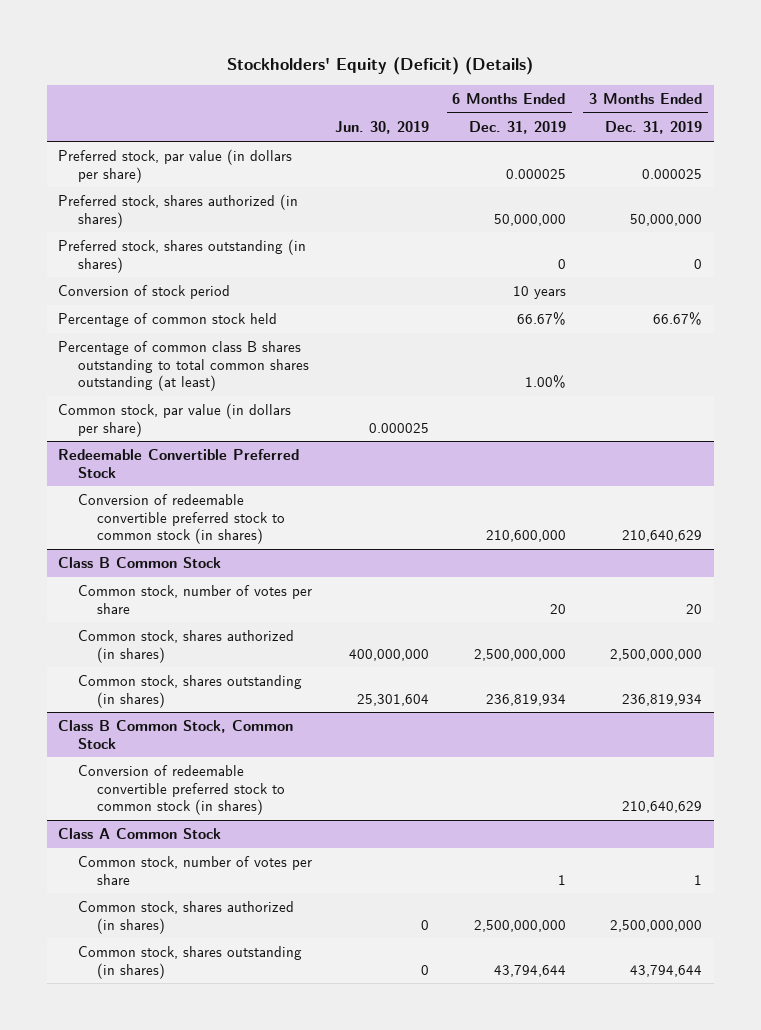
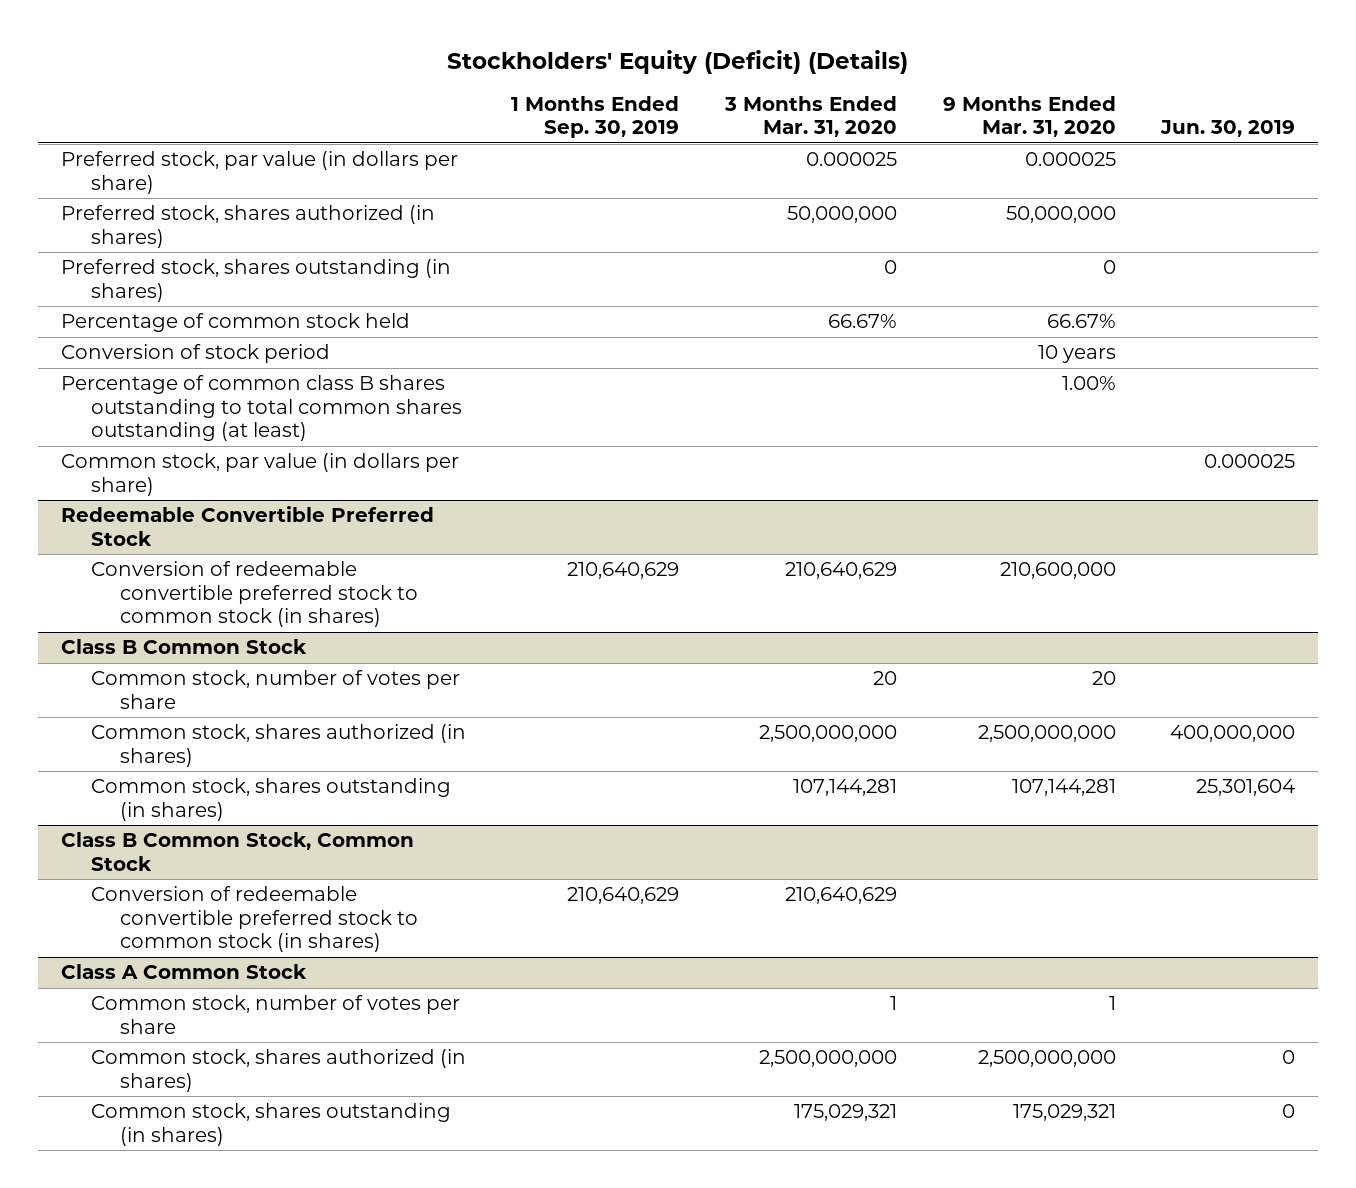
- | Jun. 30, 2019 | 6 Months Ended Dec. 31, 2019 | 3 Months Ended Dec. 31, 2019
+ | 1 Months Ended Sep. 30, 2019 | 3 Months Ended Mar. 31, 2020 | 9 Months Ended Mar. 31, 2020 | Jun. 30, 2019
moved down: Conversion of stock period | | | 10 years |

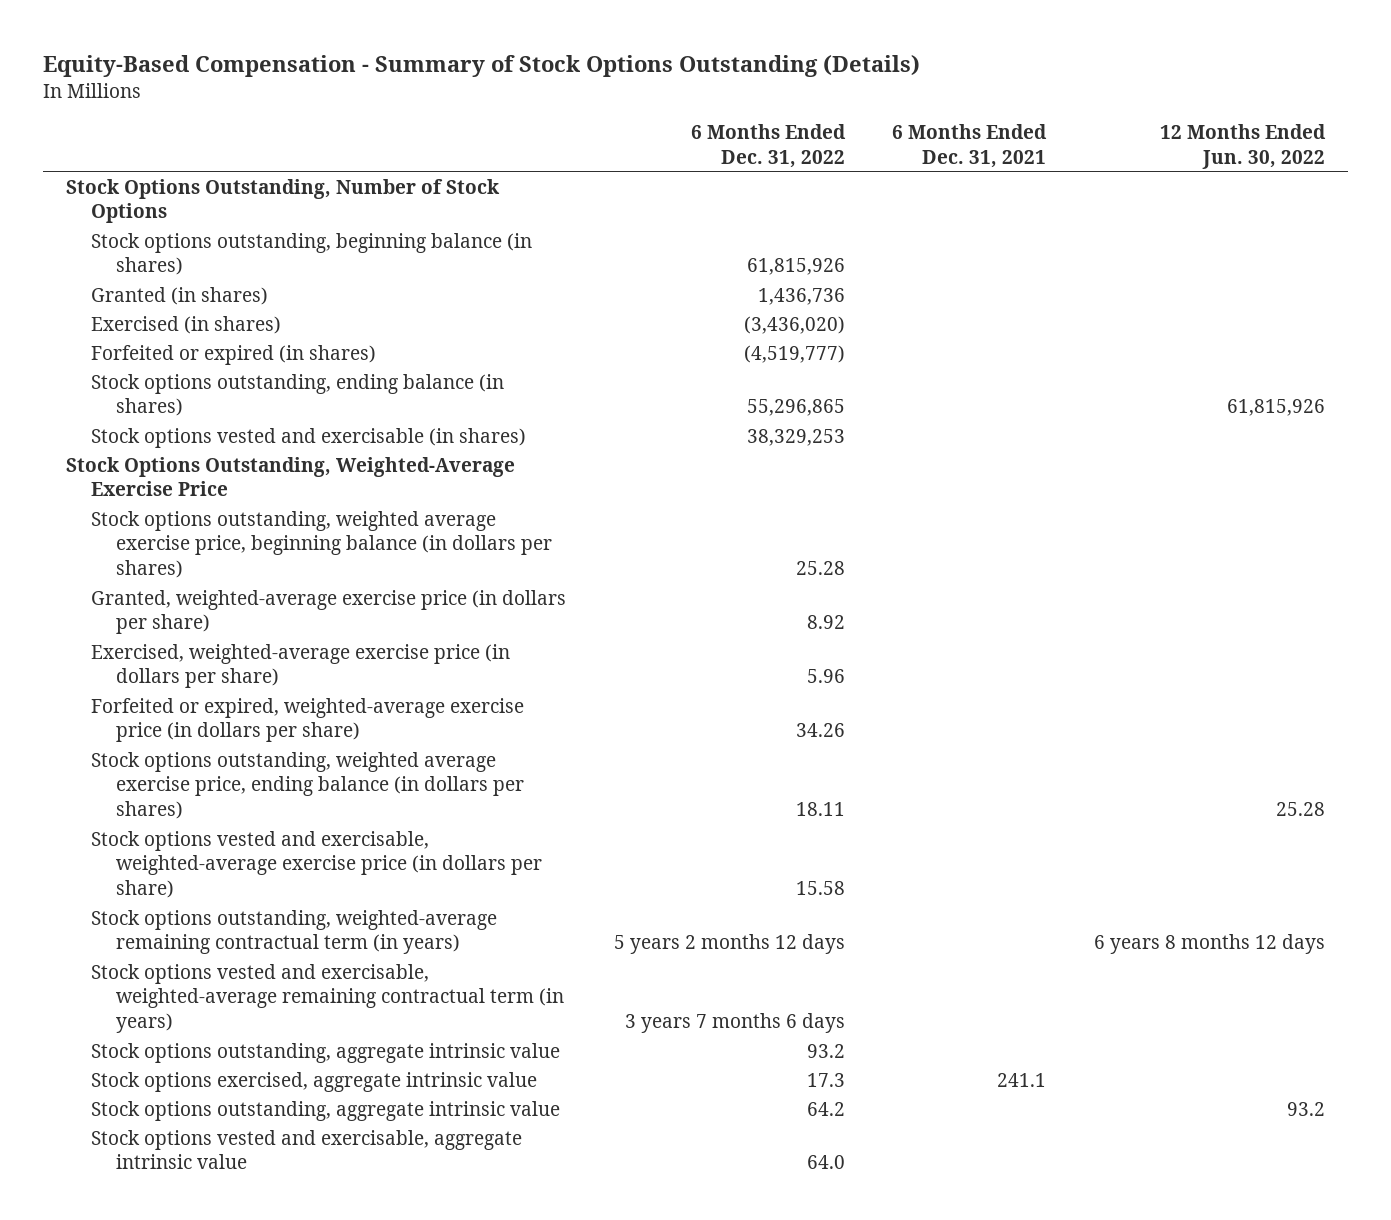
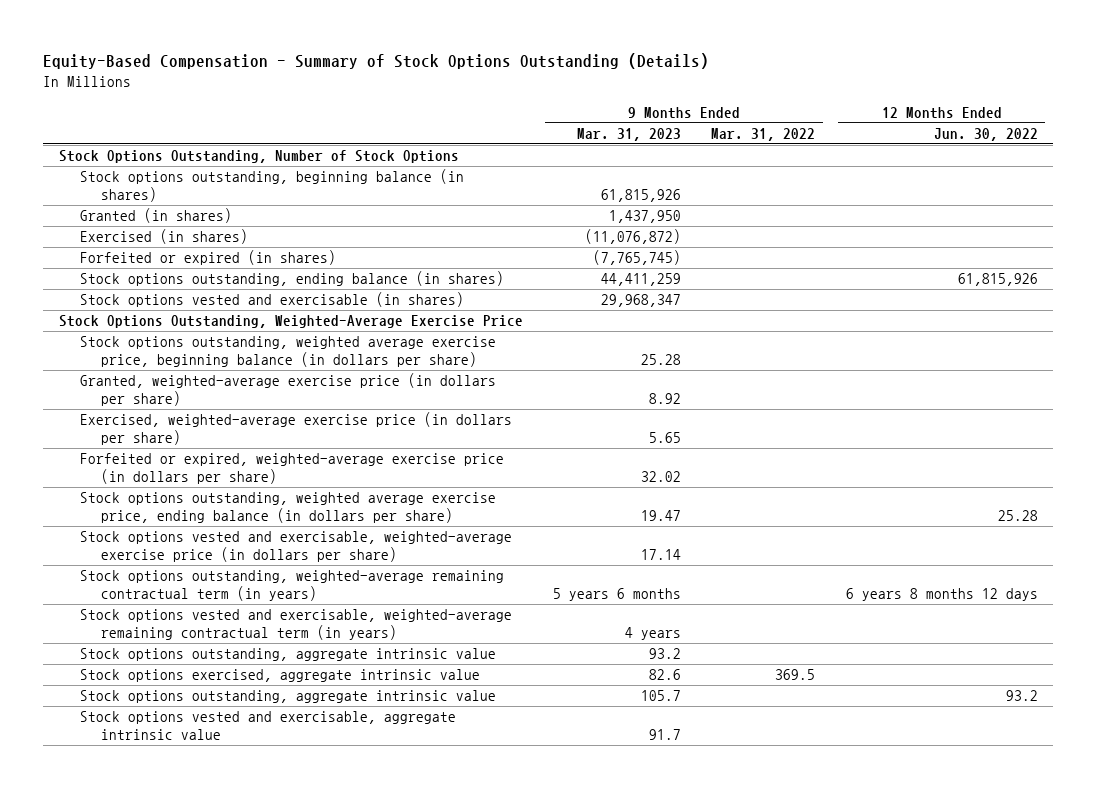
- | 6 Months Ended Dec. 31, 2022 | 6 Months Ended Dec. 31, 2021 | 12 Months Ended Jun. 30, 2022
+ | 9 Months Ended Mar. 31, 2023 | 9 Months Ended Mar. 31, 2022 | 12 Months Ended Jun. 30, 2022
- Stock options outstanding, weighted average exercise price, beginning balance (in dollars per shares) | 25.28 | |
+ Stock options outstanding, weighted average exercise price, beginning balance (in dollars per share) | 25.28 | |
- Stock options outstanding, weighted average exercise price, ending balance (in dollars per shares) | 18.11 | | 25.28
+ Stock options outstanding, weighted average exercise price, ending balance (in dollars per share) | 19.47 | | 25.28

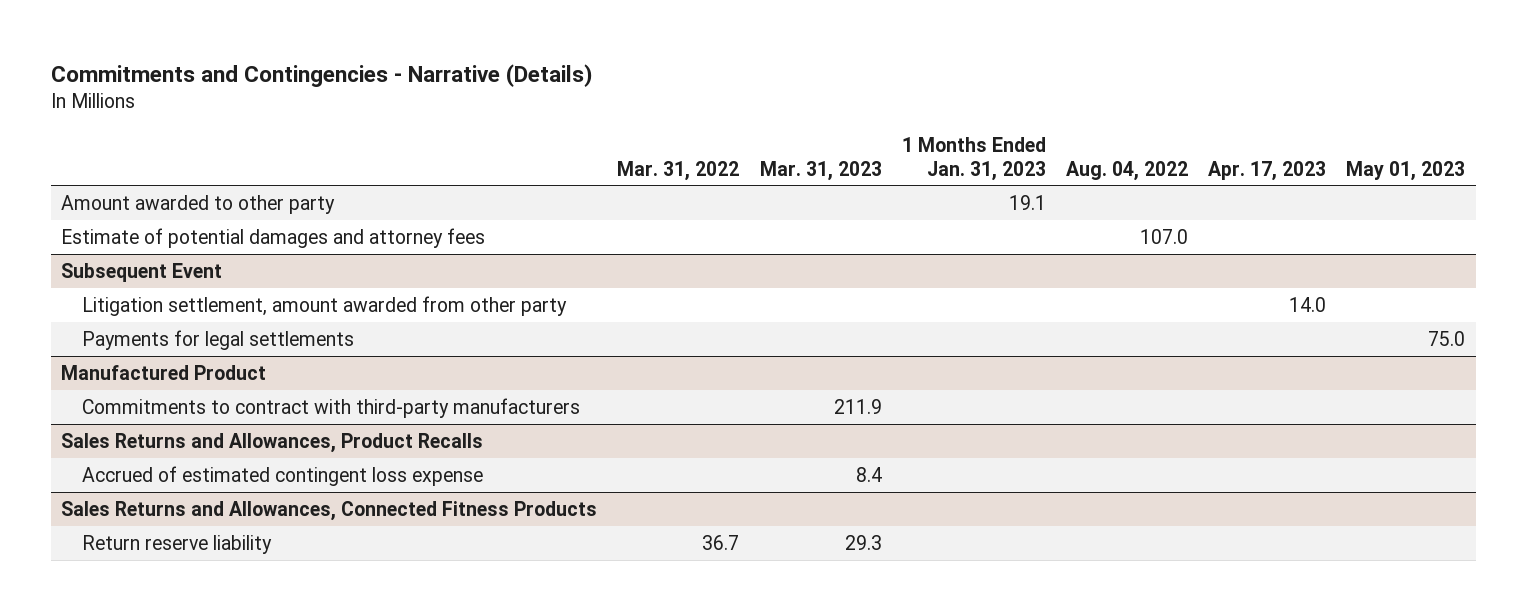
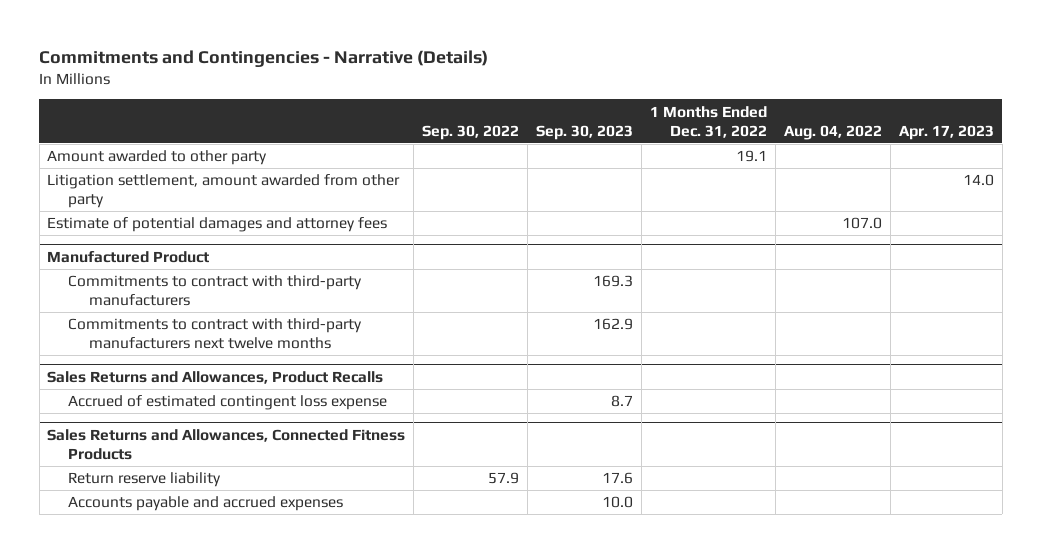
- | Mar. 31, 2022 | Mar. 31, 2023 | 1 Months Ended Jan. 31, 2023 | Aug. 04, 2022 | Apr. 17, 2023 | May 01, 2023
+ | Sep. 30, 2022 | Sep. 30, 2023 | 1 Months Ended Dec. 31, 2022 | Aug. 04, 2022 | Apr. 17, 2023
+ Litigation settlement, amount awarded from other party | | | | | 14.0
- Subsequent Event
- Litigation settlement, amount awarded from other party | | | | | 14.0 |
- Payments for legal settlements | | | | | | 75.0
@ Manufactured Product
+ Commitments to contract with third-party manufacturers next twelve months | | 162.9 | | |
@ Sales Returns and Allowances, Connected Fitness Products
+ Accounts payable and accrued expenses | | 10.0 | | |

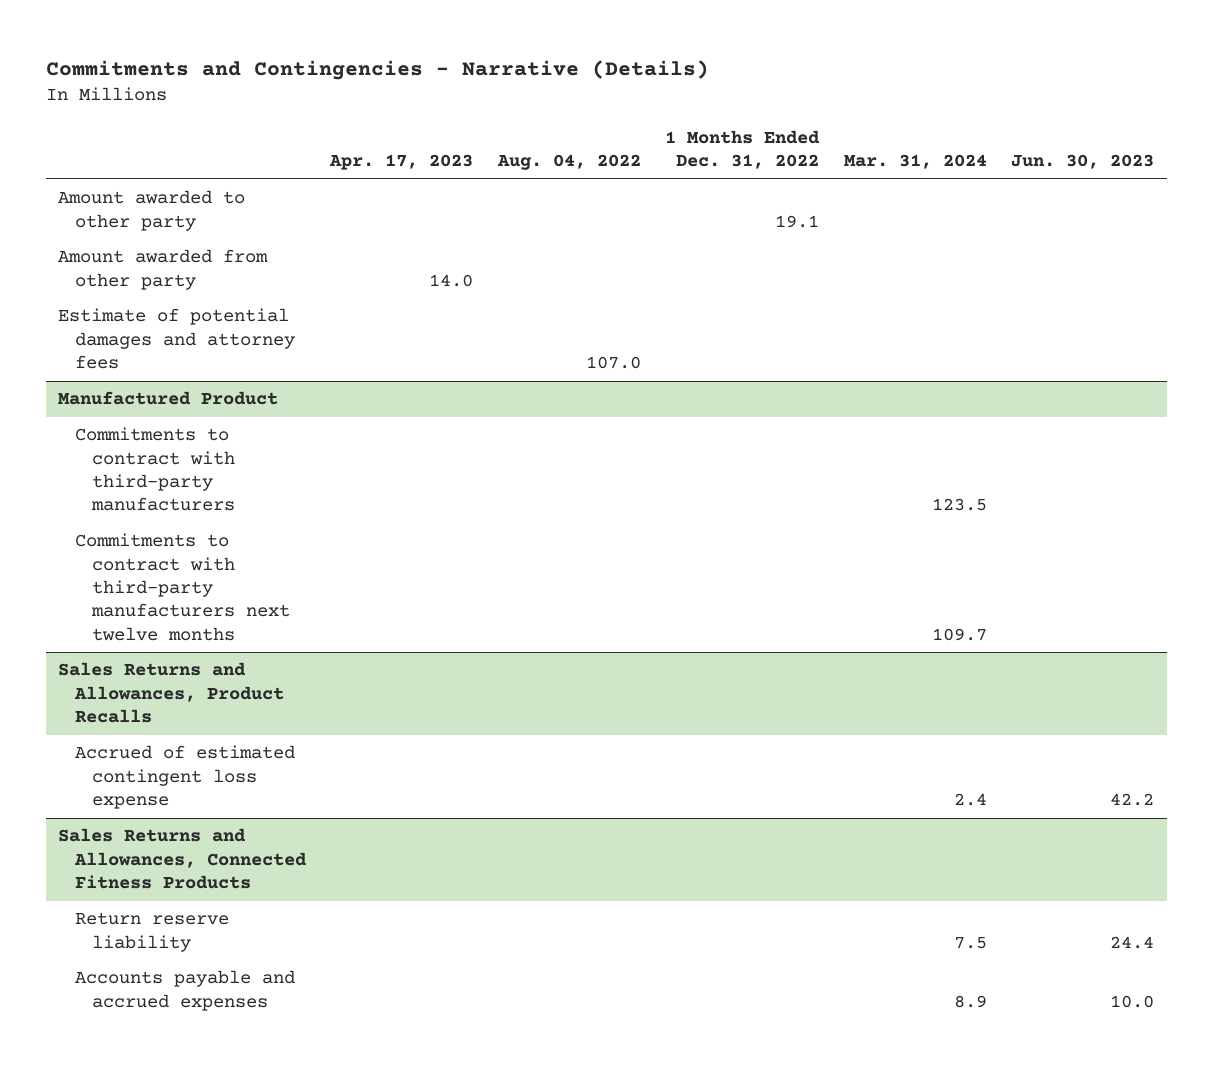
- | Sep. 30, 2022 | Sep. 30, 2023 | 1 Months Ended Dec. 31, 2022 | Aug. 04, 2022 | Apr. 17, 2023
+ | Apr. 17, 2023 | Aug. 04, 2022 | 1 Months Ended Dec. 31, 2022 | Mar. 31, 2024 | Jun. 30, 2023
- Litigation settlement, amount awarded from other party | | | | | 14.0
+ Amount awarded from other party | 14.0 | | | |

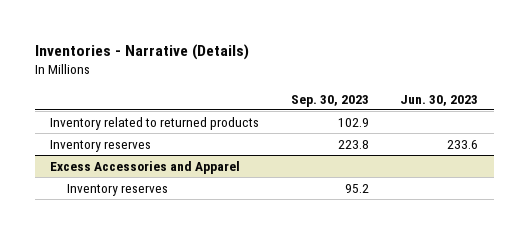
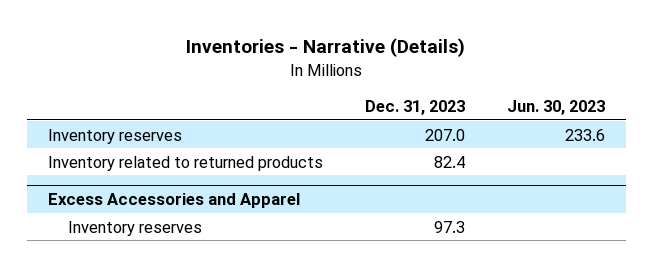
- | Sep. 30, 2023 | Jun. 30, 2023
+ | Dec. 31, 2023 | Jun. 30, 2023
moved down: Inventory related to returned products | 82.4 |

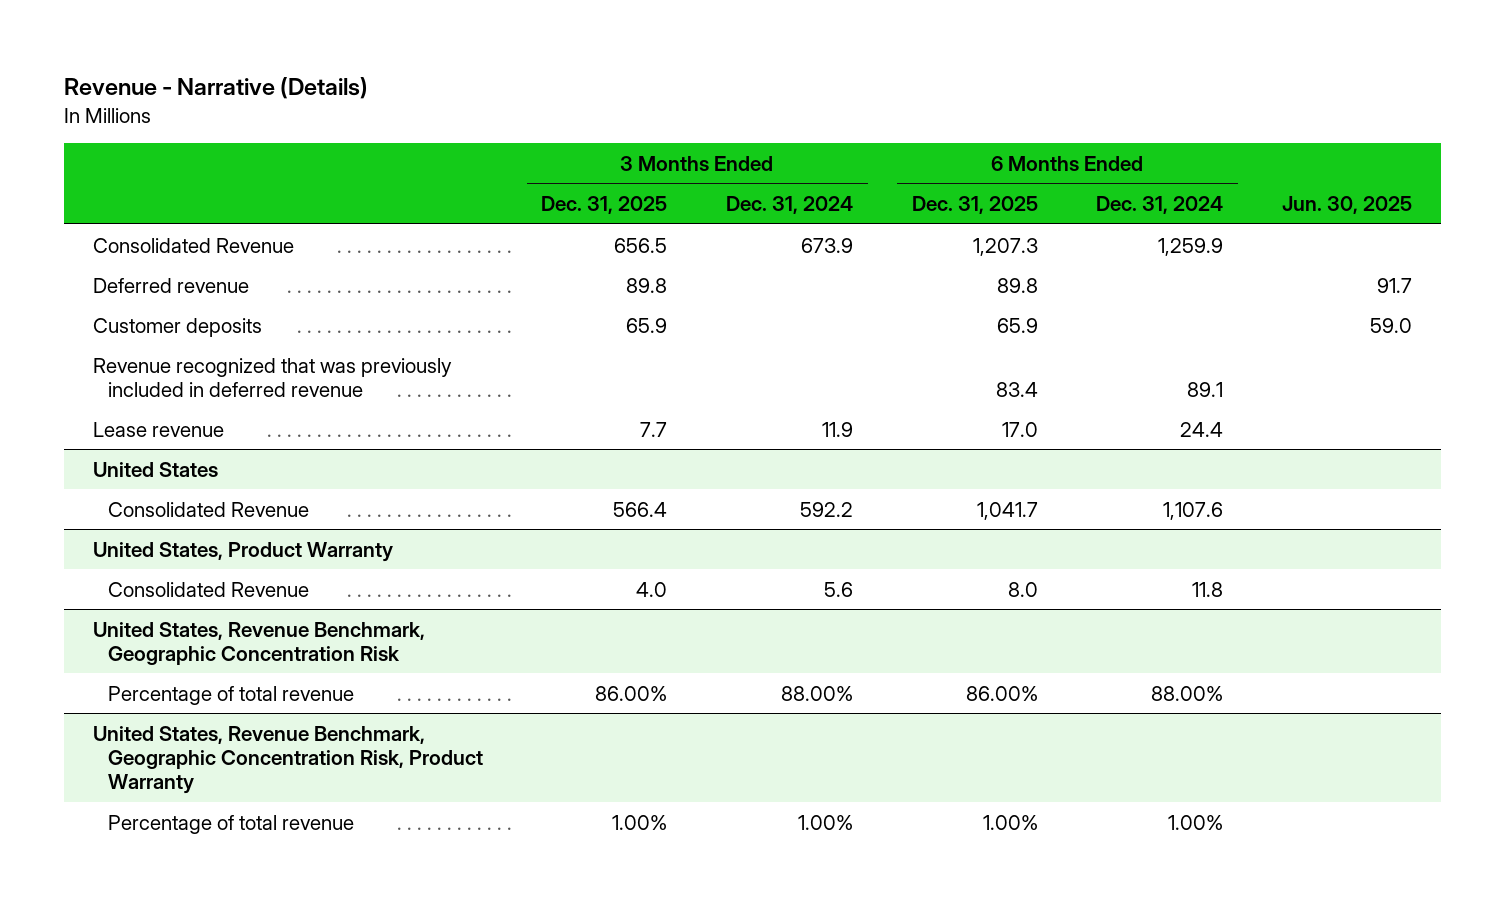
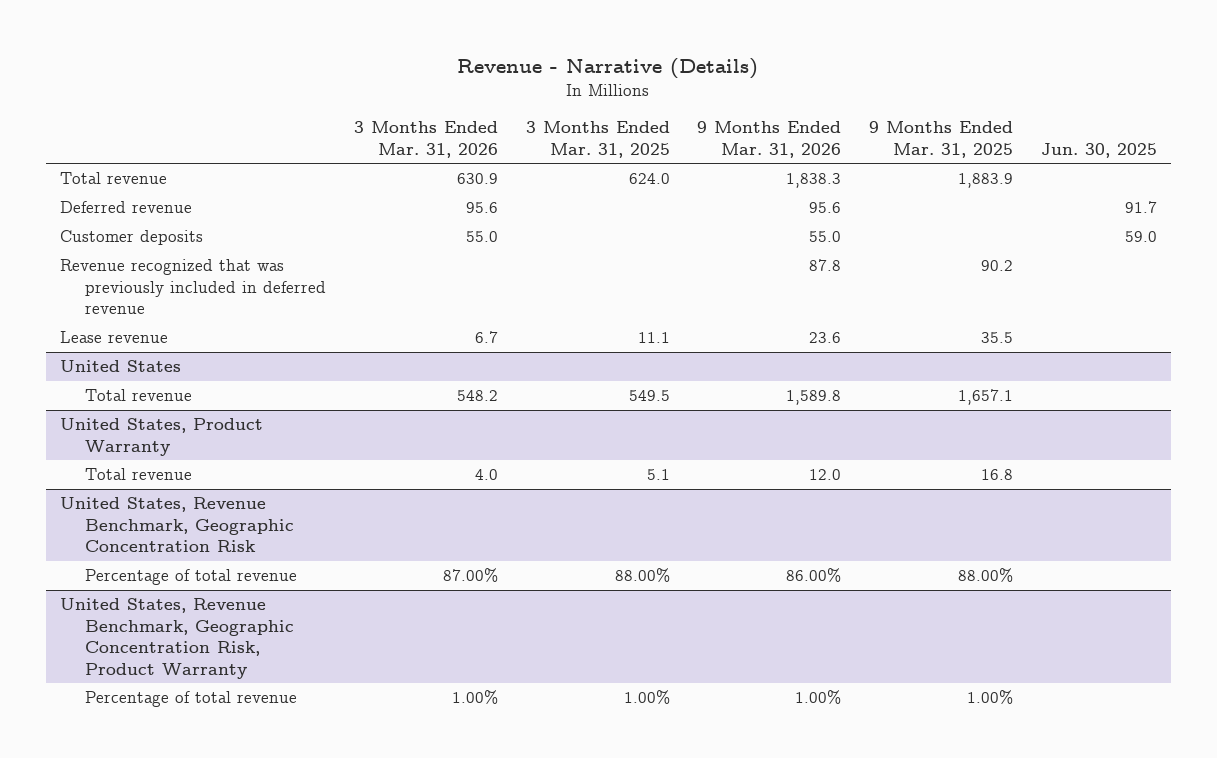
- | 3 Months Ended Dec. 31, 2025 | 3 Months Ended Dec. 31, 2024 | 6 Months Ended Dec. 31, 2025 | 6 Months Ended Dec. 31, 2024 | Jun. 30, 2025
+ | 3 Months Ended Mar. 31, 2026 | 3 Months Ended Mar. 31, 2025 | 9 Months Ended Mar. 31, 2026 | 9 Months Ended Mar. 31, 2025 | Jun. 30, 2025
- Consolidated Revenue | 656.5 | 673.9 | 1,207.3 | 1,259.9 |
+ Total revenue | 630.9 | 624.0 | 1,838.3 | 1,883.9 |
@ United States
- Consolidated Revenue | 566.4 | 592.2 | 1,041.7 | 1,107.6 |
+ Total revenue | 548.2 | 549.5 | 1,589.8 | 1,657.1 |
@ United States, Product Warranty
- Consolidated Revenue | 4.0 | 5.6 | 8.0 | 11.8 |
+ Total revenue | 4.0 | 5.1 | 12.0 | 16.8 |

